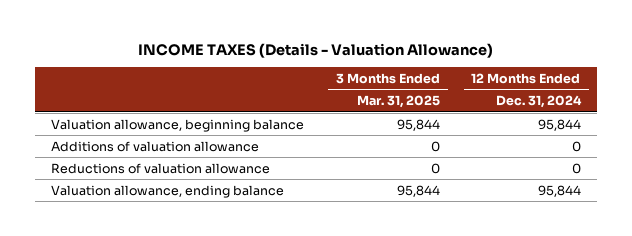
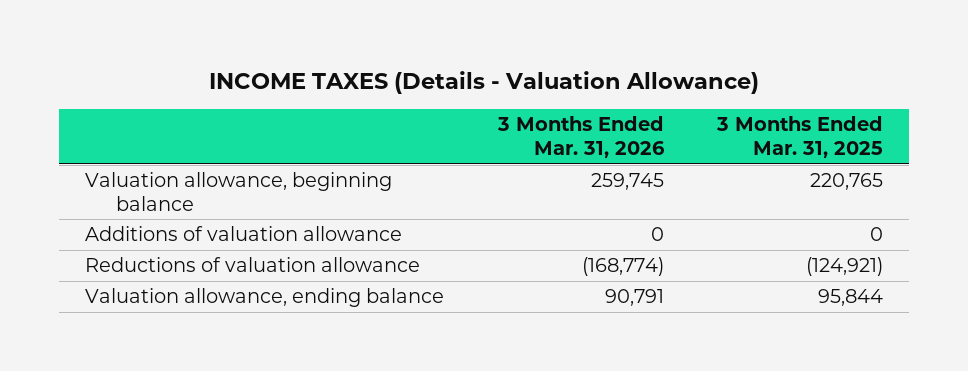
- | 3 Months Ended Mar. 31, 2025 | 12 Months Ended Dec. 31, 2024
+ | 3 Months Ended Mar. 31, 2026 | 3 Months Ended Mar. 31, 2025
- Valuation allowance, beginning balance | 95,844 | 95,844
+ Valuation allowance, beginning balance | 259,745 | 220,765
- Reductions of valuation allowance | 0 | 0
+ Reductions of valuation allowance | (168,774) | (124,921)

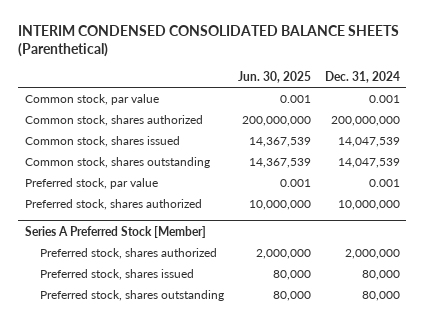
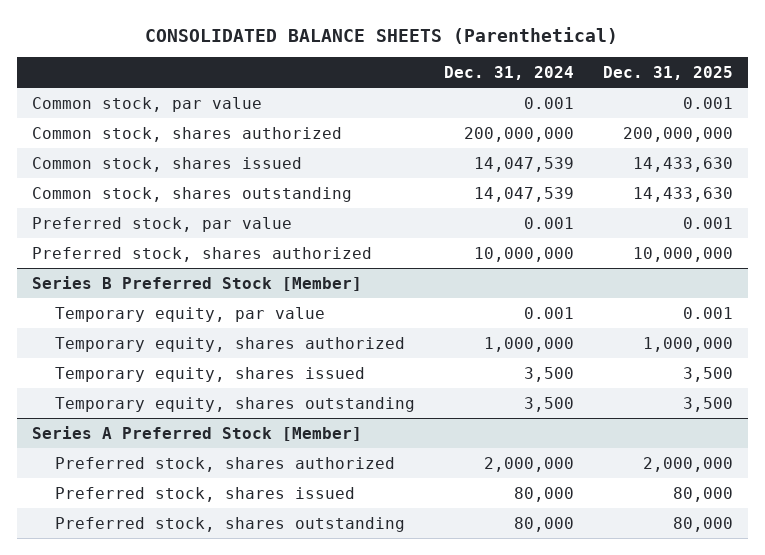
- INTERIM CONDENSED CONSOLIDATED BALANCE SHEETS (Parenthetical)
+ CONSOLIDATED BALANCE SHEETS (Parenthetical)
- | Jun. 30, 2025 | Dec. 31, 2024
+ | Dec. 31, 2024 | Dec. 31, 2025
+ Series B Preferred Stock [Member]
+ Temporary equity, par value | 0.001 | 0.001
+ Temporary equity, shares authorized | 1,000,000 | 1,000,000
+ Temporary equity, shares issued | 3,500 | 3,500
+ Temporary equity, shares outstanding | 3,500 | 3,500

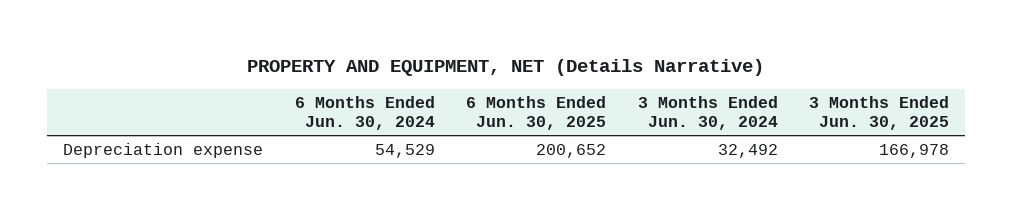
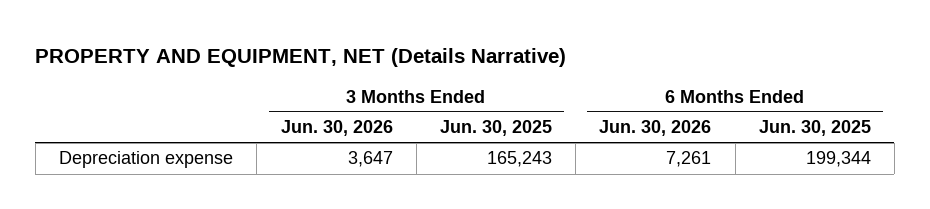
- | 6 Months Ended Jun. 30, 2024 | 6 Months Ended Jun. 30, 2025 | 3 Months Ended Jun. 30, 2024 | 3 Months Ended Jun. 30, 2025
+ | 3 Months Ended Jun. 30, 2026 | 3 Months Ended Jun. 30, 2025 | 6 Months Ended Jun. 30, 2026 | 6 Months Ended Jun. 30, 2025
- Depreciation expense | 54,529 | 200,652 | 32,492 | 166,978
+ Depreciation expense | 3,647 | 165,243 | 7,261 | 199,344

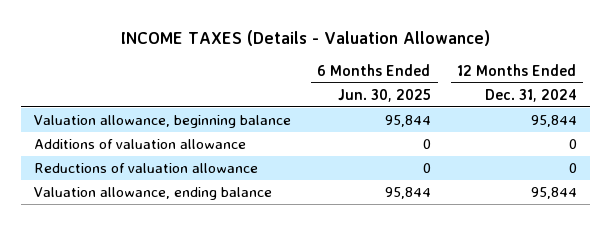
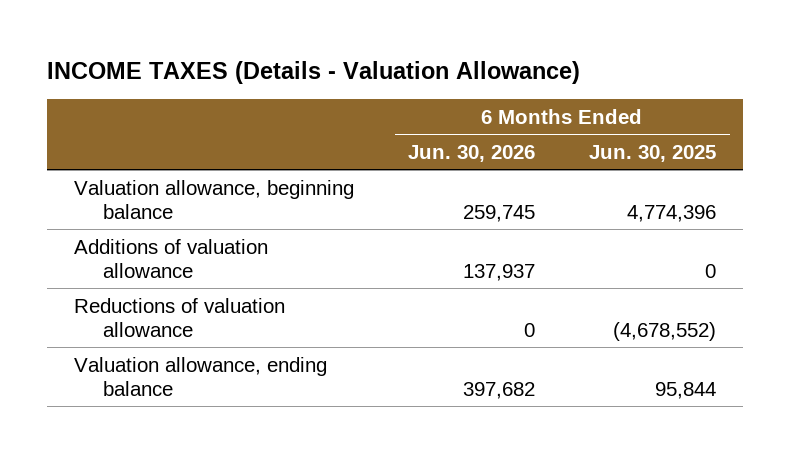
- | 6 Months Ended Jun. 30, 2025 | 12 Months Ended Dec. 31, 2024
+ | 6 Months Ended Jun. 30, 2026 | 6 Months Ended Jun. 30, 2025
- Valuation allowance, beginning balance | 95,844 | 95,844
+ Valuation allowance, beginning balance | 259,745 | 4,774,396
- Reductions of valuation allowance | 0 | 0
+ Reductions of valuation allowance | 0 | (4,678,552)

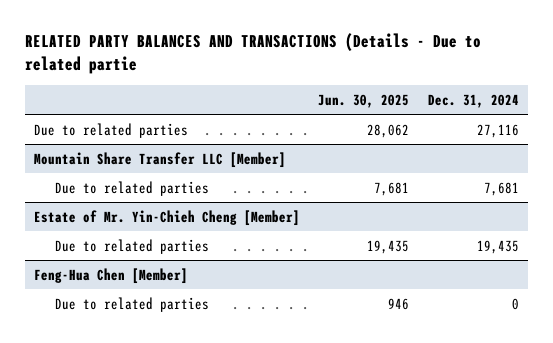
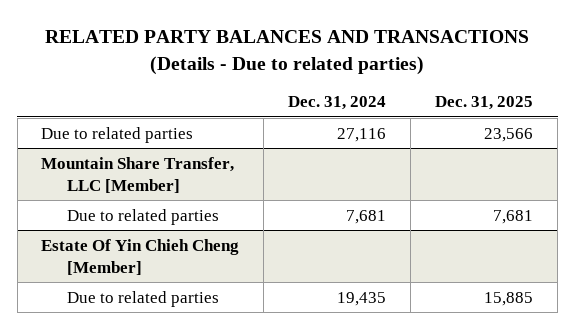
- RELATED PARTY BALANCES AND TRANSACTIONS (Details - Due to related partie
+ RELATED PARTY BALANCES AND TRANSACTIONS (Details - Due to related parties)
- | Jun. 30, 2025 | Dec. 31, 2024
+ | Dec. 31, 2024 | Dec. 31, 2025
- Mountain Share Transfer LLC [Member]
+ Mountain Share Transfer, LLC [Member]
- Estate of Mr. Yin-Chieh Cheng [Member]
+ Estate Of Yin Chieh Cheng [Member]
- Feng-Hua Chen [Member]
- Due to related parties | 946 | 0

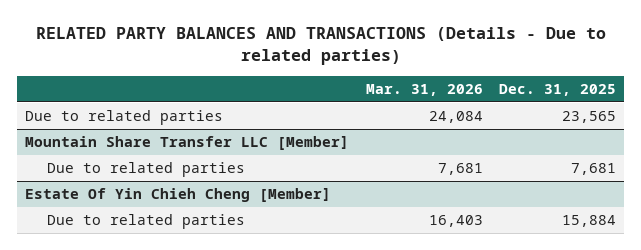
- | Dec. 31, 2024 | Dec. 31, 2025
+ | Mar. 31, 2026 | Dec. 31, 2025
- Due to related parties | 27,116 | 23,566
- Mountain Share Transfer, LLC [Member]
+ Due to related parties | 24,084 | 23,565
+ Mountain Share Transfer LLC [Member]
@ Estate Of Yin Chieh Cheng [Member]
- Due to related parties | 19,435 | 15,885
+ Due to related parties | 16,403 | 15,884

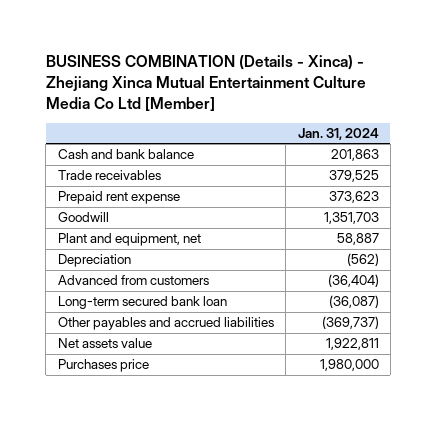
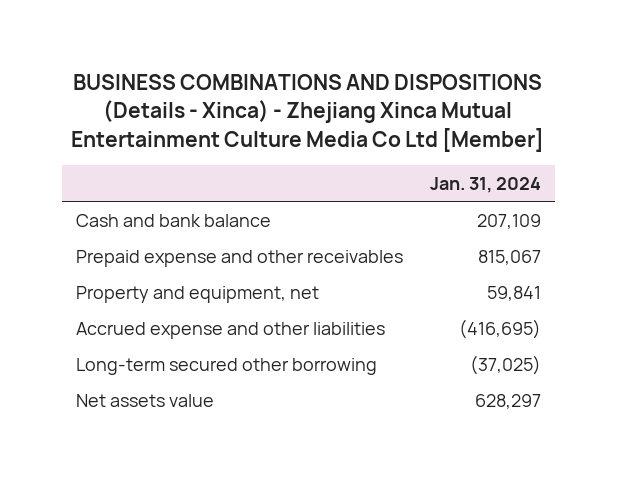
- BUSINESS COMBINATION (Details - Xinca) - Zhejiang Xinca Mutual Entertainment Culture Media Co Ltd [Member]
+ BUSINESS COMBINATIONS AND DISPOSITIONS (Details - Xinca) - Zhejiang Xinca Mutual Entertainment Culture Media Co Ltd [Member]
- Cash and bank balance | 201,863
- Trade receivables | 379,525
- Prepaid rent expense | 373,623
- Goodwill | 1,351,703
- Plant and equipment, net | 58,887
- Depreciation | (562)
- Advanced from customers | (36,404)
- Long-term secured bank loan | (36,087)
- Other payables and accrued liabilities | (369,737)
- Net assets value | 1,922,811
- Purchases price | 1,980,000
+ Cash and bank balance | 207,109
+ Prepaid expense and other receivables | 815,067
+ Property and equipment, net | 59,841
+ Accrued expense and other liabilities | (416,695)
+ Long-term secured other borrowing | (37,025)
+ Net assets value | 628,297

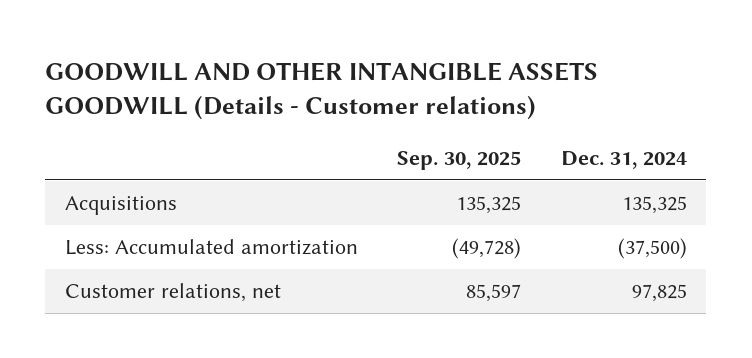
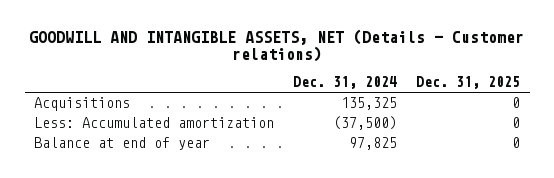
- GOODWILL AND OTHER INTANGIBLE ASSETS GOODWILL (Details - Customer relations)
+ GOODWILL AND INTANGIBLE ASSETS, NET (Details - Customer relations)
- | Sep. 30, 2025 | Dec. 31, 2024
+ | Dec. 31, 2024 | Dec. 31, 2025
- Customer relations, net | 85,597 | 97,825
+ Balance at end of year | 97,825 | 0

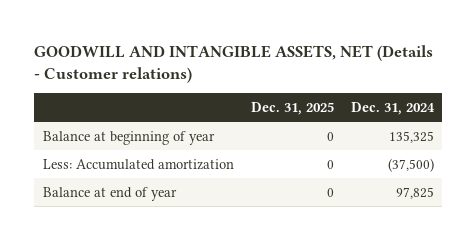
- | Dec. 31, 2024 | Dec. 31, 2025
+ | Dec. 31, 2025 | Dec. 31, 2024
- Acquisitions | 135,325 | 0
+ Balance at beginning of year | 0 | 135,325

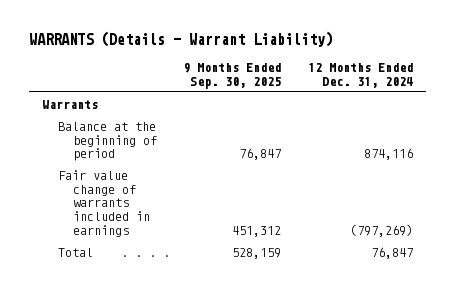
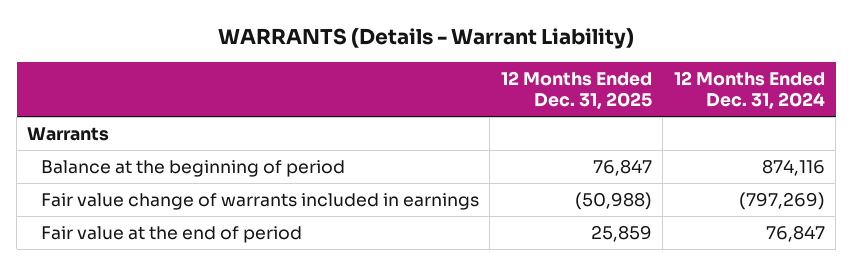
- | 9 Months Ended Sep. 30, 2025 | 12 Months Ended Dec. 31, 2024
+ | 12 Months Ended Dec. 31, 2025 | 12 Months Ended Dec. 31, 2024
- Total | 528,159 | 76,847
+ Fair value at the end of period | 25,859 | 76,847

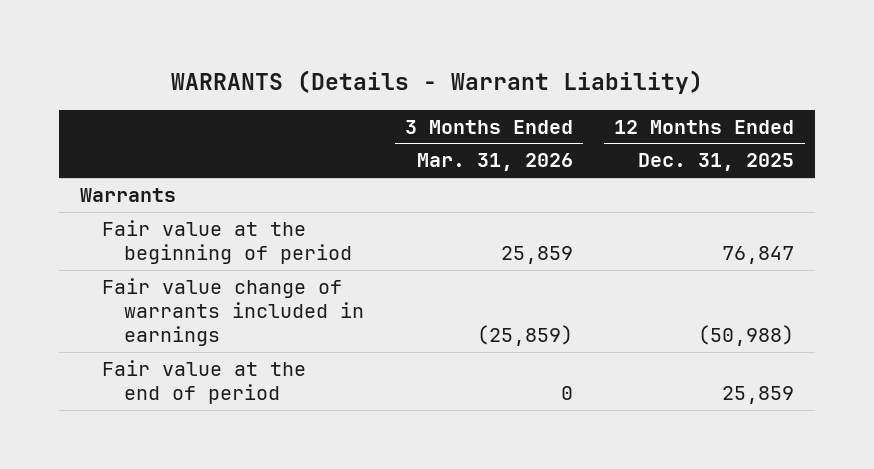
- | 12 Months Ended Dec. 31, 2025 | 12 Months Ended Dec. 31, 2024
+ | 3 Months Ended Mar. 31, 2026 | 12 Months Ended Dec. 31, 2025
- Balance at the beginning of period | 76,847 | 874,116
+ Fair value at the beginning of period | 25,859 | 76,847

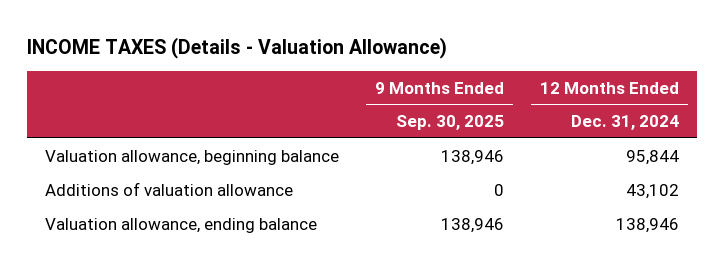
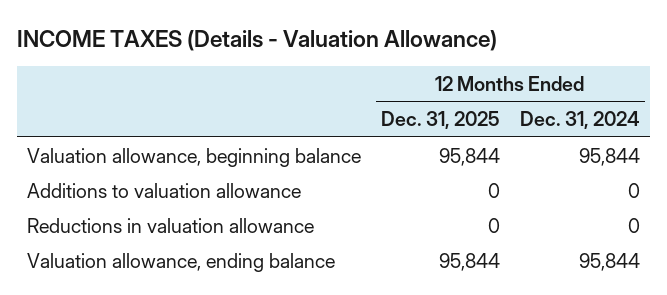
- | 9 Months Ended Sep. 30, 2025 | 12 Months Ended Dec. 31, 2024
+ | 12 Months Ended Dec. 31, 2025 | 12 Months Ended Dec. 31, 2024
- Additions of valuation allowance | 0 | 43,102
- Valuation allowance, ending balance | 138,946 | 138,946
+ Additions to valuation allowance | 0 | 0
+ Reductions in valuation allowance | 0 | 0
+ Valuation allowance, ending balance | 95,844 | 95,844

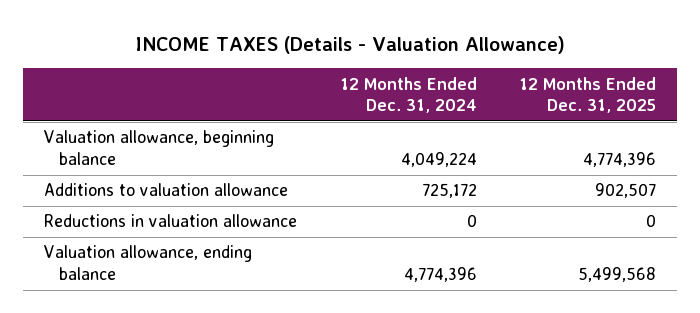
- | 12 Months Ended Dec. 31, 2025 | 12 Months Ended Dec. 31, 2024
+ | 12 Months Ended Dec. 31, 2024 | 12 Months Ended Dec. 31, 2025
- Valuation allowance, beginning balance | 95,844 | 95,844
- Additions to valuation allowance | 0 | 0
+ Valuation allowance, beginning balance | 4,049,224 | 4,774,396
+ Additions to valuation allowance | 725,172 | 902,507
- Valuation allowance, ending balance | 95,844 | 95,844
+ Valuation allowance, ending balance | 4,774,396 | 5,499,568

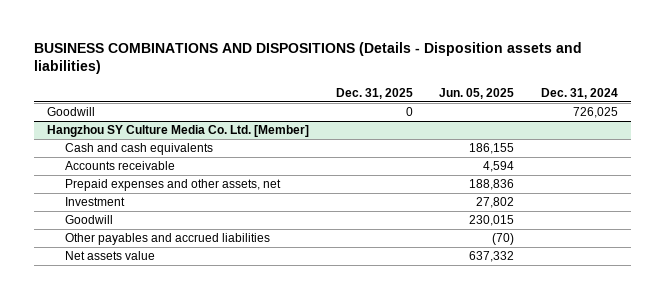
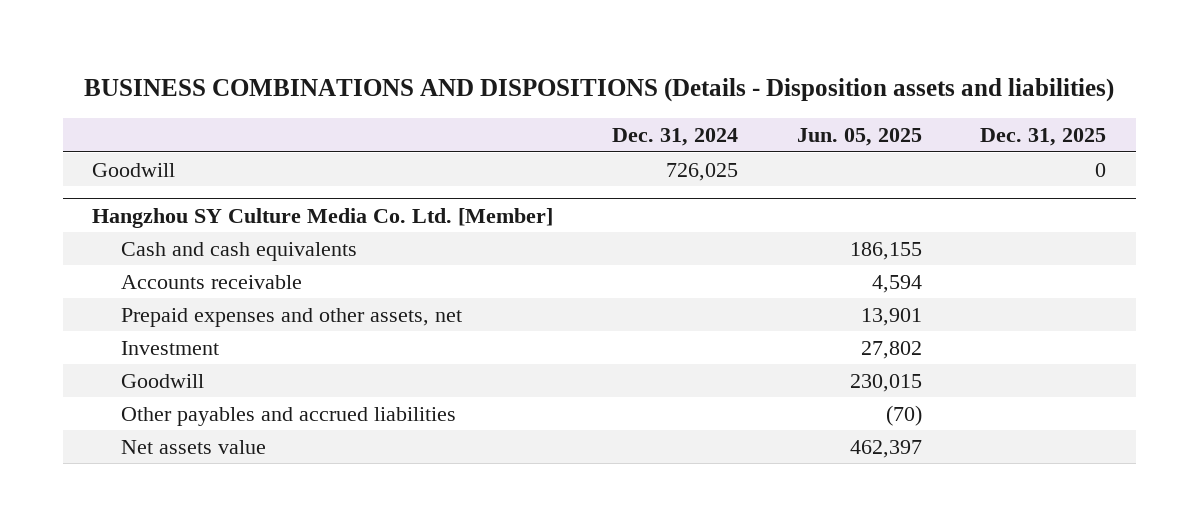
- | Dec. 31, 2025 | Jun. 05, 2025 | Dec. 31, 2024
+ | Dec. 31, 2024 | Jun. 05, 2025 | Dec. 31, 2025
@ Hangzhou SY Culture Media Co. Ltd. [Member]
- Prepaid expenses and other assets, net | | 188,836 |
+ Prepaid expenses and other assets, net | | 13,901 |
- Net assets value | | 637,332 |
+ Net assets value | | 462,397 |

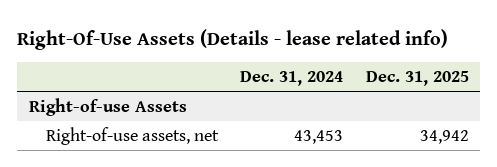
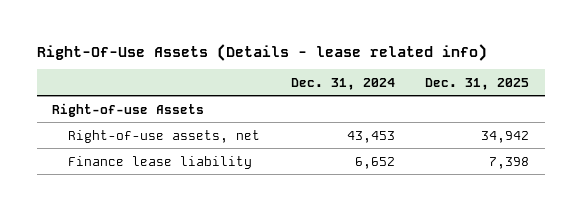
+ Finance lease liability | 6,652 | 7,398

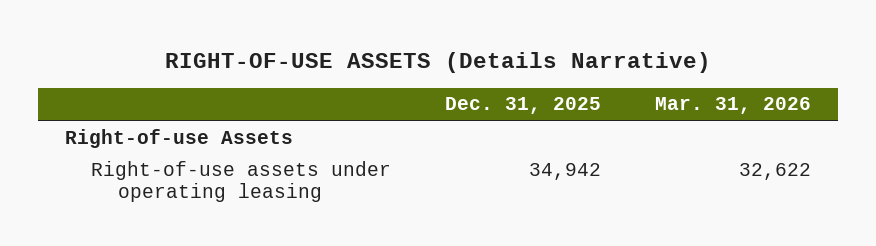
- Right-Of-Use Assets (Details - lease related info)
+ RIGHT-OF-USE ASSETS (Details Narrative)
- | Dec. 31, 2024 | Dec. 31, 2025
+ | Dec. 31, 2025 | Mar. 31, 2026
- Right-of-use assets, net | 43,453 | 34,942
- Finance lease liability | 6,652 | 7,398
+ Right-of-use assets under operating leasing | 34,942 | 32,622

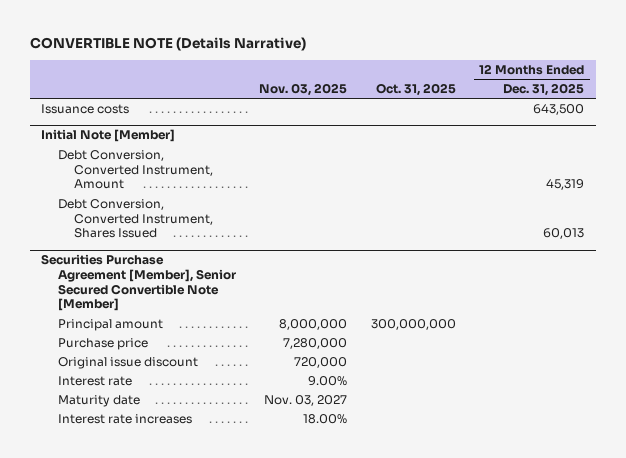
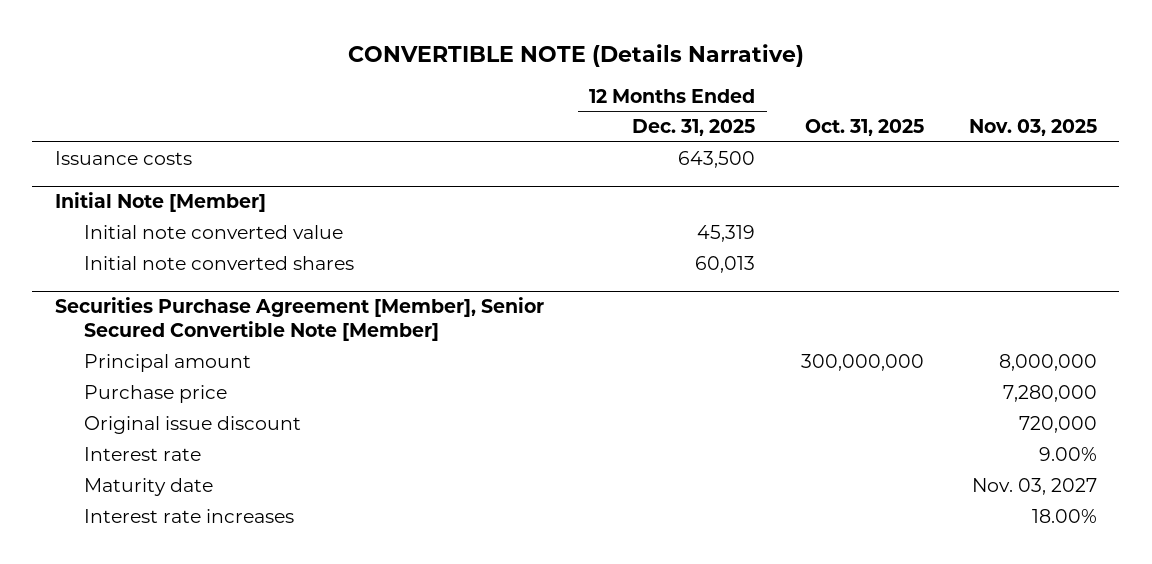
- | Nov. 03, 2025 | Oct. 31, 2025 | 12 Months Ended Dec. 31, 2025
+ | 12 Months Ended Dec. 31, 2025 | Oct. 31, 2025 | Nov. 03, 2025
@ Initial Note [Member]
- Debt Conversion, Converted Instrument, Amount | | | 45,319
- Debt Conversion, Converted Instrument, Shares Issued | | | 60,013
+ Initial note converted value | 45,319 | |
+ Initial note converted shares | 60,013 | |

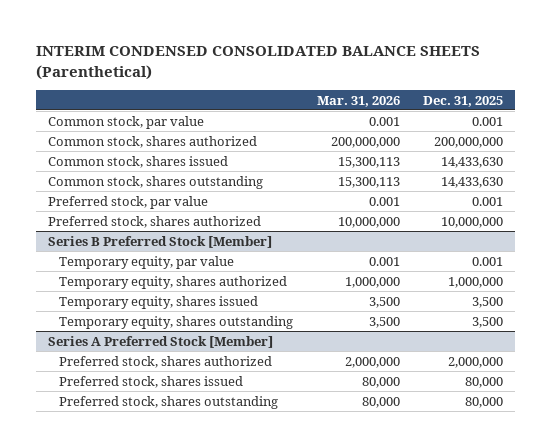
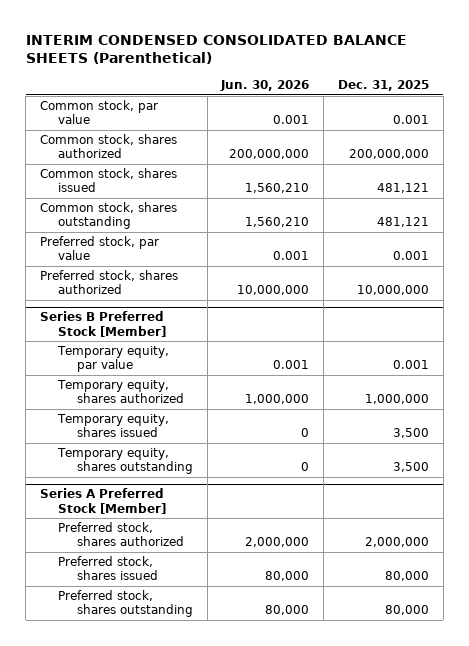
- | Mar. 31, 2026 | Dec. 31, 2025
+ | Jun. 30, 2026 | Dec. 31, 2025
- Common stock, shares issued | 15,300,113 | 14,433,630
- Common stock, shares outstanding | 15,300,113 | 14,433,630
+ Common stock, shares issued | 1,560,210 | 481,121
+ Common stock, shares outstanding | 1,560,210 | 481,121

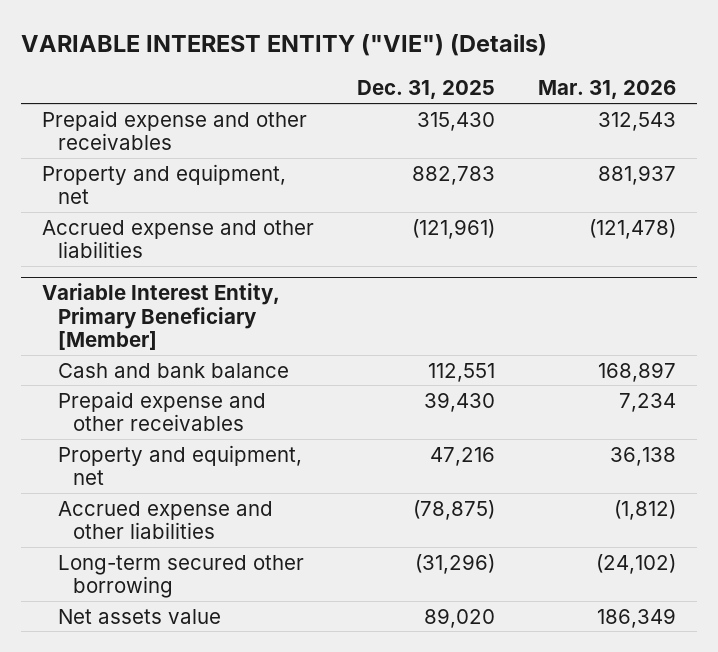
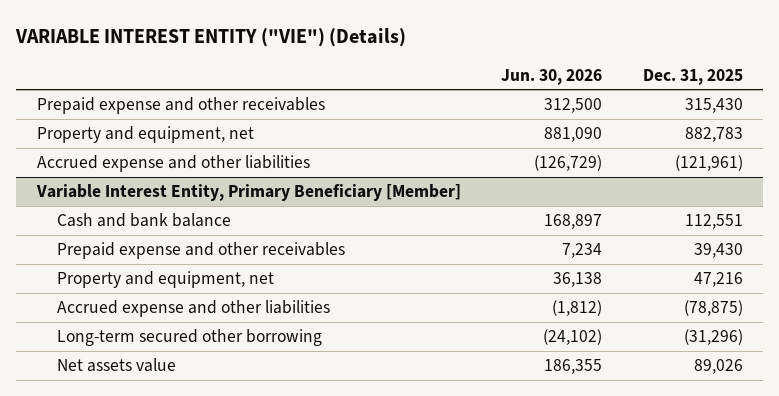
- | Dec. 31, 2025 | Mar. 31, 2026
+ | Jun. 30, 2026 | Dec. 31, 2025
@ Variable Interest Entity, Primary Beneficiary [Member]
- Net assets value | 89,020 | 186,349
+ Net assets value | 186,355 | 89,026

